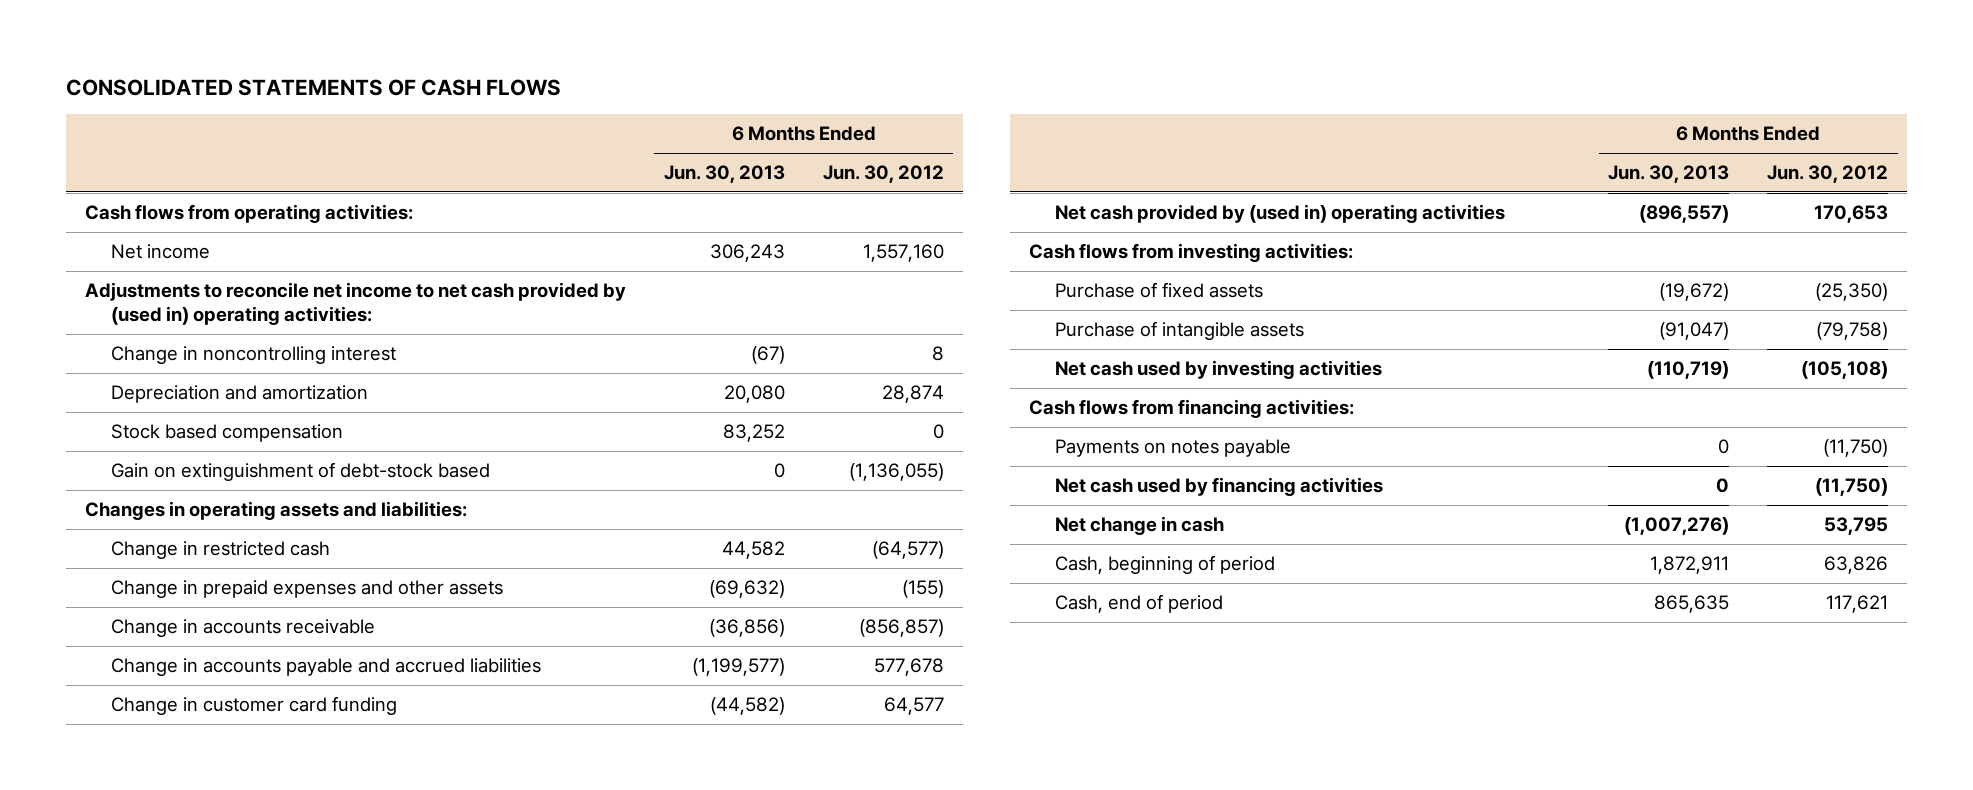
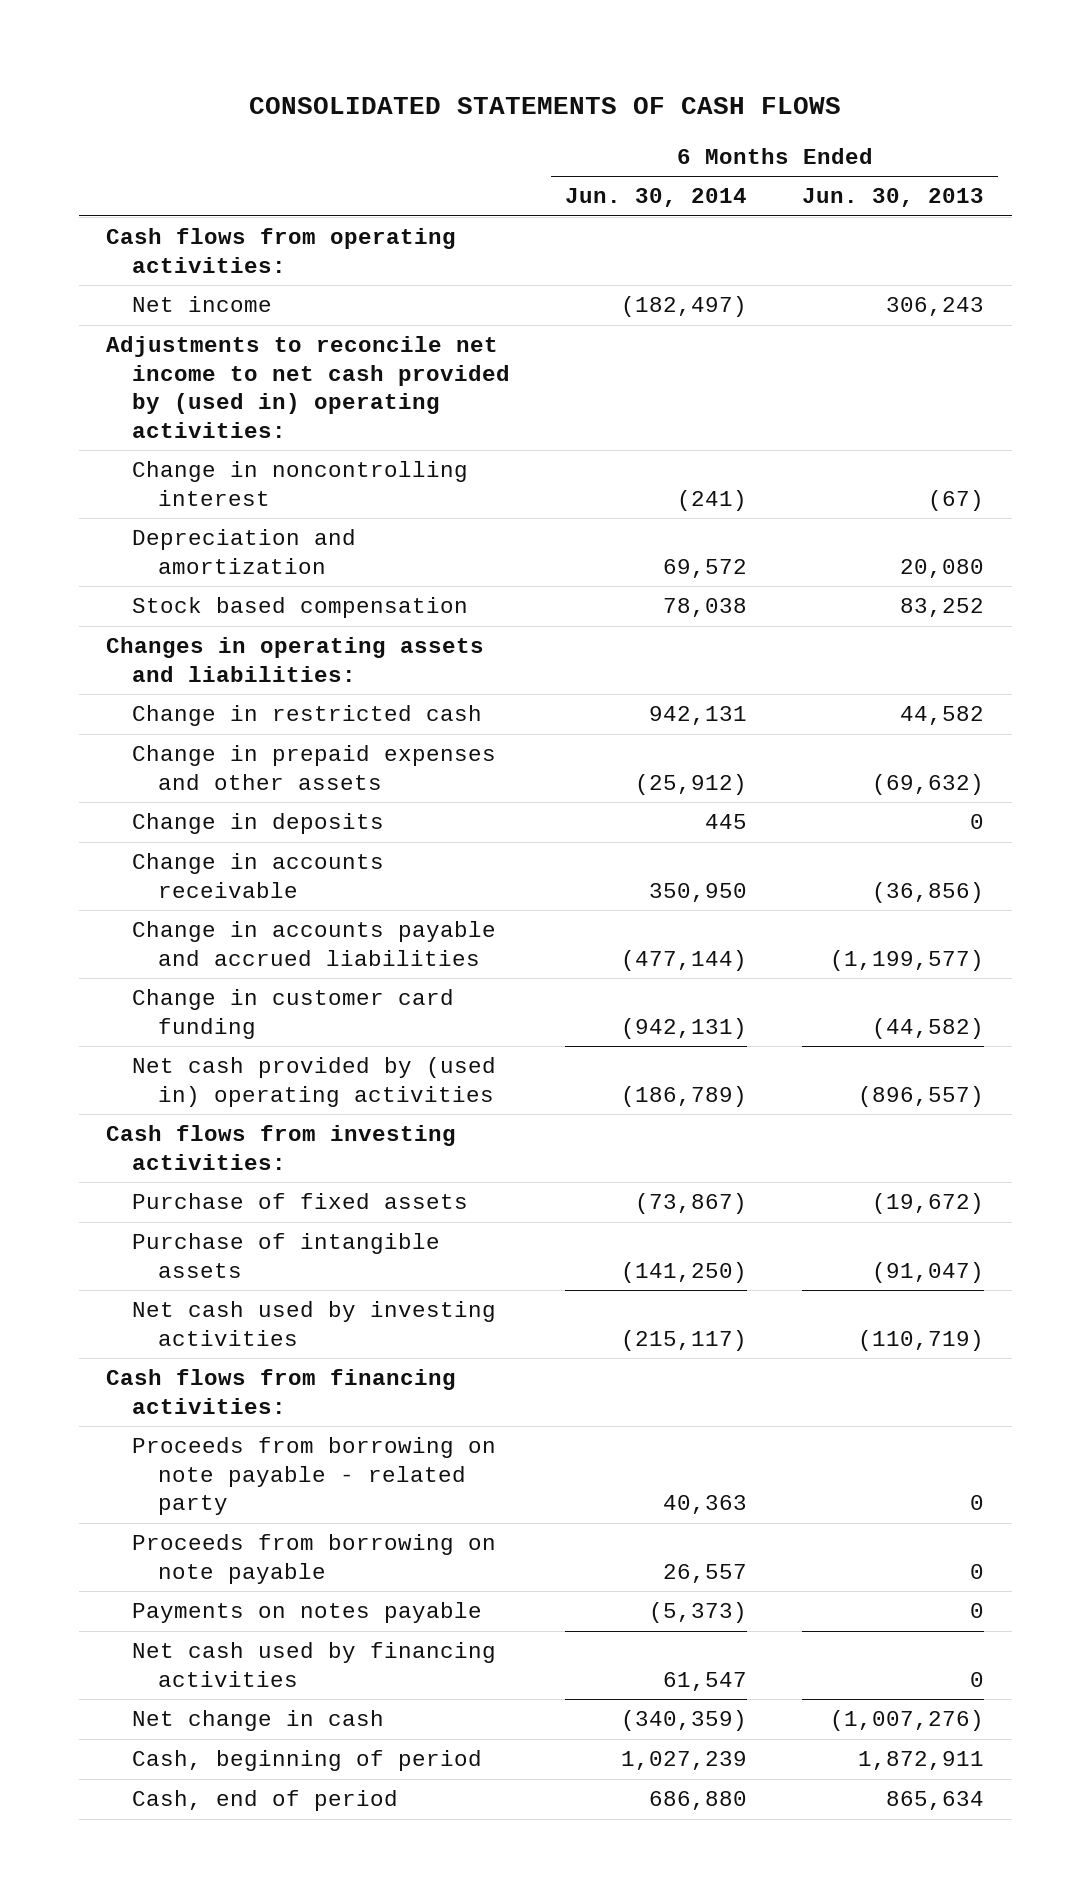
- | 6 Months Ended Jun. 30, 2013 | 6 Months Ended Jun. 30, 2012
+ | 6 Months Ended Jun. 30, 2014 | 6 Months Ended Jun. 30, 2013
- Gain on extinguishment of debt-stock based | 0 | (1,136,055)
+ Change in deposits | 445 | 0
+ Proceeds from borrowing on note payable - related party | 40,363 | 0
+ Proceeds from borrowing on note payable | 26,557 | 0
- Cash, end of period | 865,635 | 117,621
+ Cash, end of period | 686,880 | 865,634

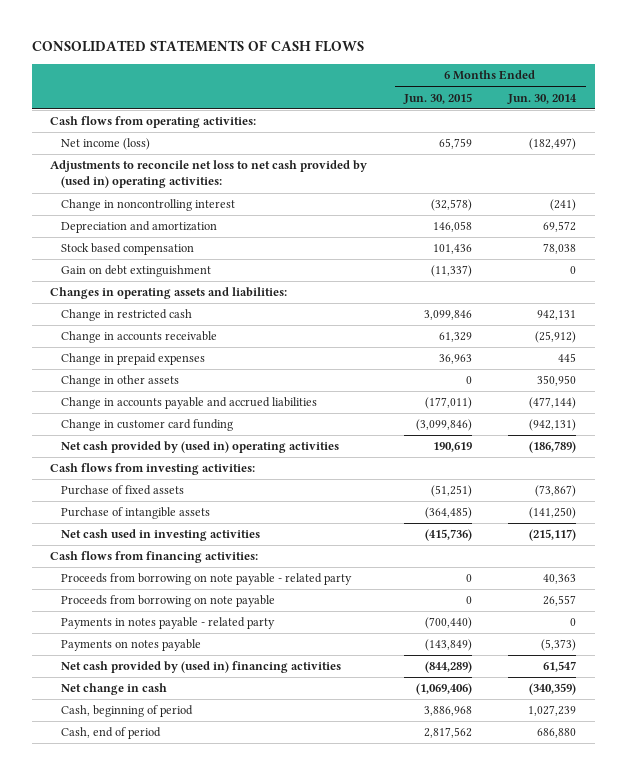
- | 6 Months Ended Jun. 30, 2014 | 6 Months Ended Jun. 30, 2013
+ | 6 Months Ended Jun. 30, 2015 | 6 Months Ended Jun. 30, 2014
- Net income | (182,497) | 306,243
- Adjustments to reconcile net income to net cash provided by (used in) operating activities:
+ Net income (loss) | 65,759 | (182,497)
+ Adjustments to reconcile net loss to net cash provided by (used in) operating activities:
+ Gain on debt extinguishment | (11,337) | 0
- Change in prepaid expenses and other assets | (25,912) | (69,632)
- Change in deposits | 445 | 0
- Change in accounts receivable | 350,950 | (36,856)
+ Change in accounts receivable | 61,329 | (25,912)
+ Change in prepaid expenses | 36,963 | 445
+ Change in other assets | 0 | 350,950
- Net cash used by investing activities | (215,117) | (110,719)
+ Net cash used in investing activities | (415,736) | (215,117)
+ Payments in notes payable - related party | (700,440) | 0
- Net cash used by financing activities | 61,547 | 0
+ Net cash provided by (used in) financing activities | (844,289) | 61,547

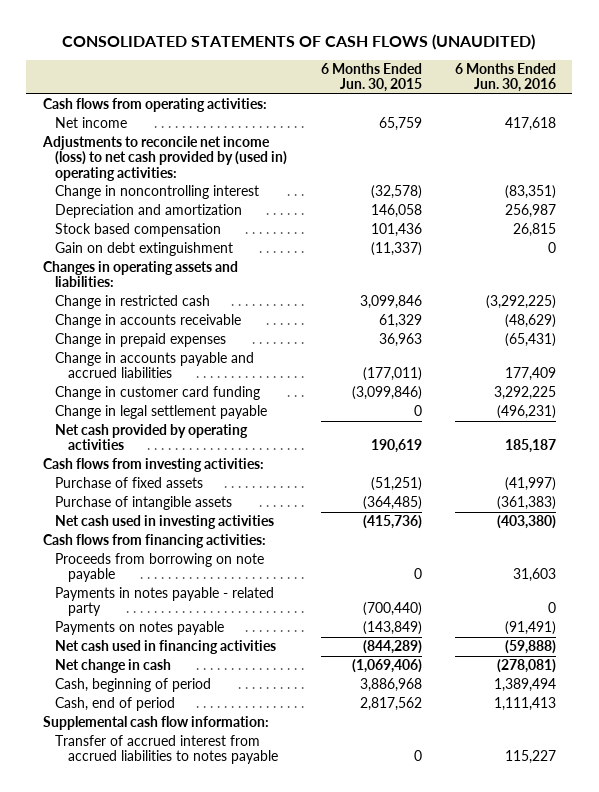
- CONSOLIDATED STATEMENTS OF CASH FLOWS
+ CONSOLIDATED STATEMENTS OF CASH FLOWS (UNAUDITED)
- | 6 Months Ended Jun. 30, 2015 | 6 Months Ended Jun. 30, 2014
+ | 6 Months Ended Jun. 30, 2015 | 6 Months Ended Jun. 30, 2016
- Net income (loss) | 65,759 | (182,497)
- Adjustments to reconcile net loss to net cash provided by (used in) operating activities:
+ Net income | 65,759 | 417,618
+ Adjustments to reconcile net income (loss) to net cash provided by (used in) operating activities:
- Change in other assets | 0 | 350,950
- Net cash provided by (used in) operating activities | 190,619 | (186,789)
+ Change in legal settlement payable | 0 | (496,231)
+ Net cash provided by operating activities | 190,619 | 185,187
- Proceeds from borrowing on note payable - related party | 0 | 40,363
- Net cash provided by (used in) financing activities | (844,289) | 61,547
+ Net cash used in financing activities | (844,289) | (59,888)
+ Supplemental cash flow information:
+ Transfer of accrued interest from accrued liabilities to notes payable | 0 | 115,227

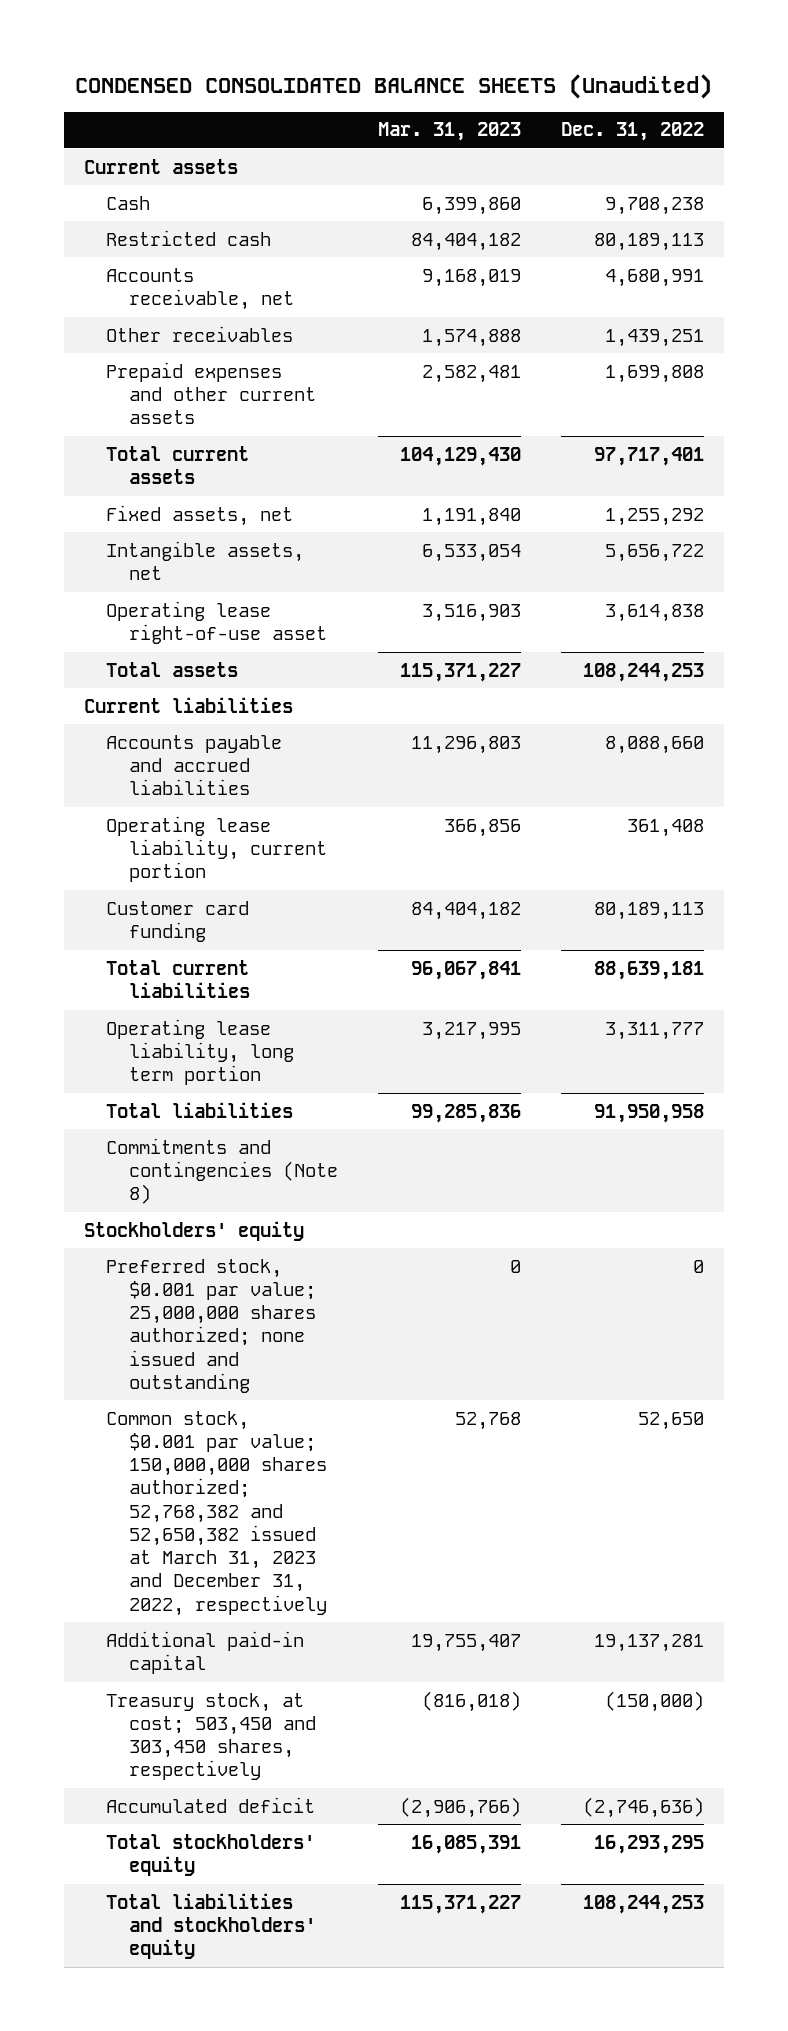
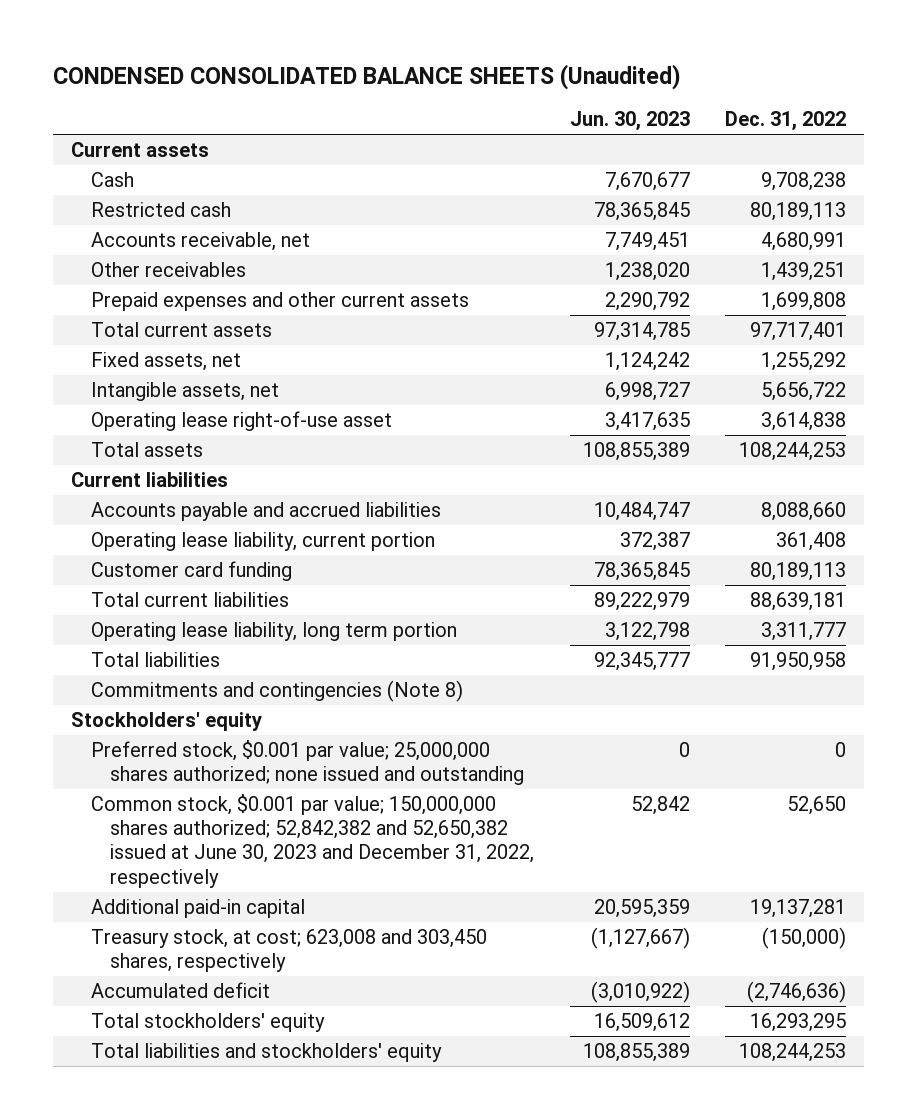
- | Mar. 31, 2023 | Dec. 31, 2022
+ | Jun. 30, 2023 | Dec. 31, 2022
- Common stock, $0.001 par value; 150,000,000 shares authorized; 52,768,382 and 52,650,382 issued at March 31, 2023 and December 31, 2022, respectively | 52,768 | 52,650
+ Common stock, $0.001 par value; 150,000,000 shares authorized; 52,842,382 and 52,650,382 issued at June 30, 2023 and December 31, 2022, respectively | 52,842 | 52,650
- Treasury stock, at cost; 503,450 and 303,450 shares, respectively | (816,018) | (150,000)
+ Treasury stock, at cost; 623,008 and 303,450 shares, respectively | (1,127,667) | (150,000)

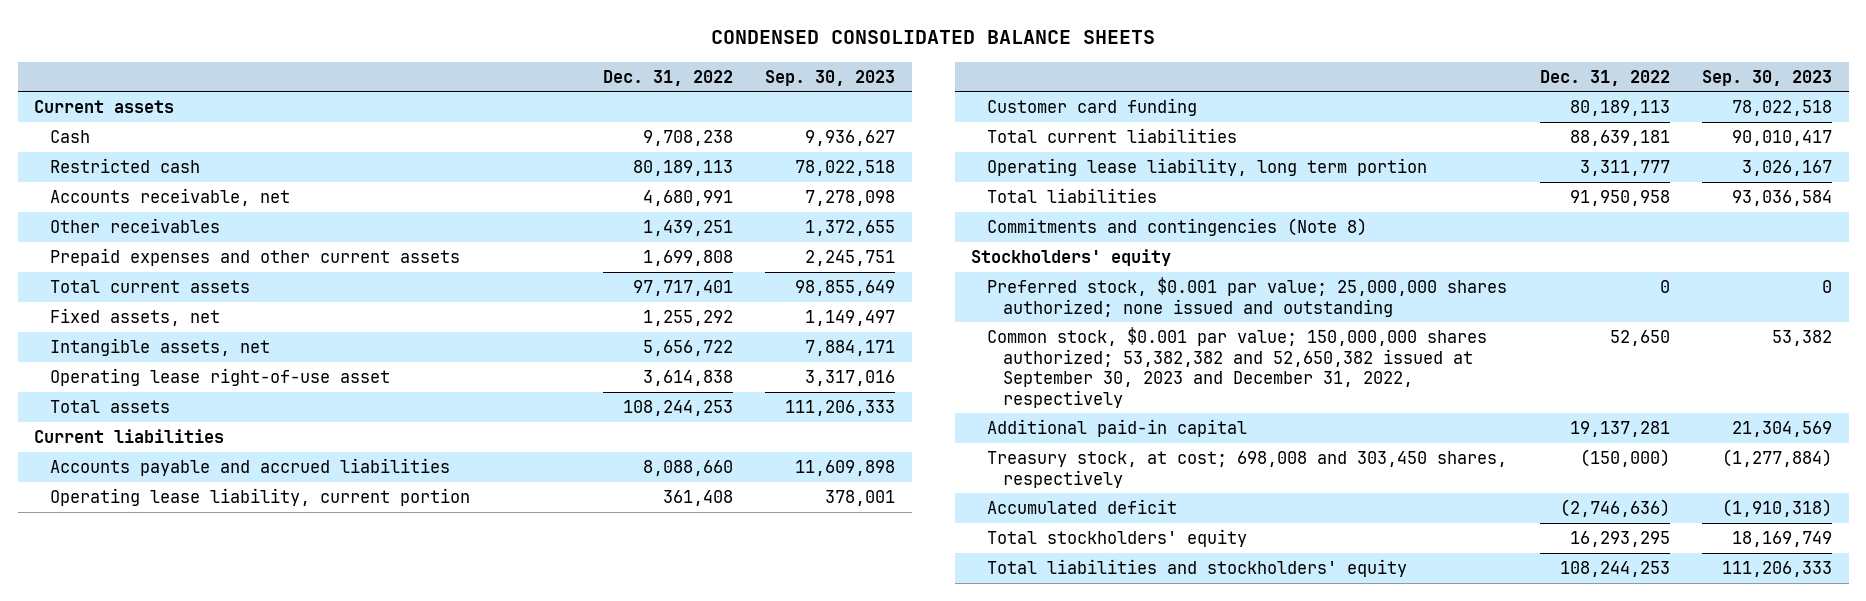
- CONDENSED CONSOLIDATED BALANCE SHEETS (Unaudited)
+ CONDENSED CONSOLIDATED BALANCE SHEETS
- | Jun. 30, 2023 | Dec. 31, 2022
+ | Dec. 31, 2022 | Sep. 30, 2023
- Common stock, $0.001 par value; 150,000,000 shares authorized; 52,842,382 and 52,650,382 issued at June 30, 2023 and December 31, 2022, respectively | 52,842 | 52,650
+ Common stock, $0.001 par value; 150,000,000 shares authorized; 53,382,382 and 52,650,382 issued at September 30, 2023 and December 31, 2022, respectively | 52,650 | 53,382
- Treasury stock, at cost; 623,008 and 303,450 shares, respectively | (1,127,667) | (150,000)
+ Treasury stock, at cost; 698,008 and 303,450 shares, respectively | (150,000) | (1,277,884)

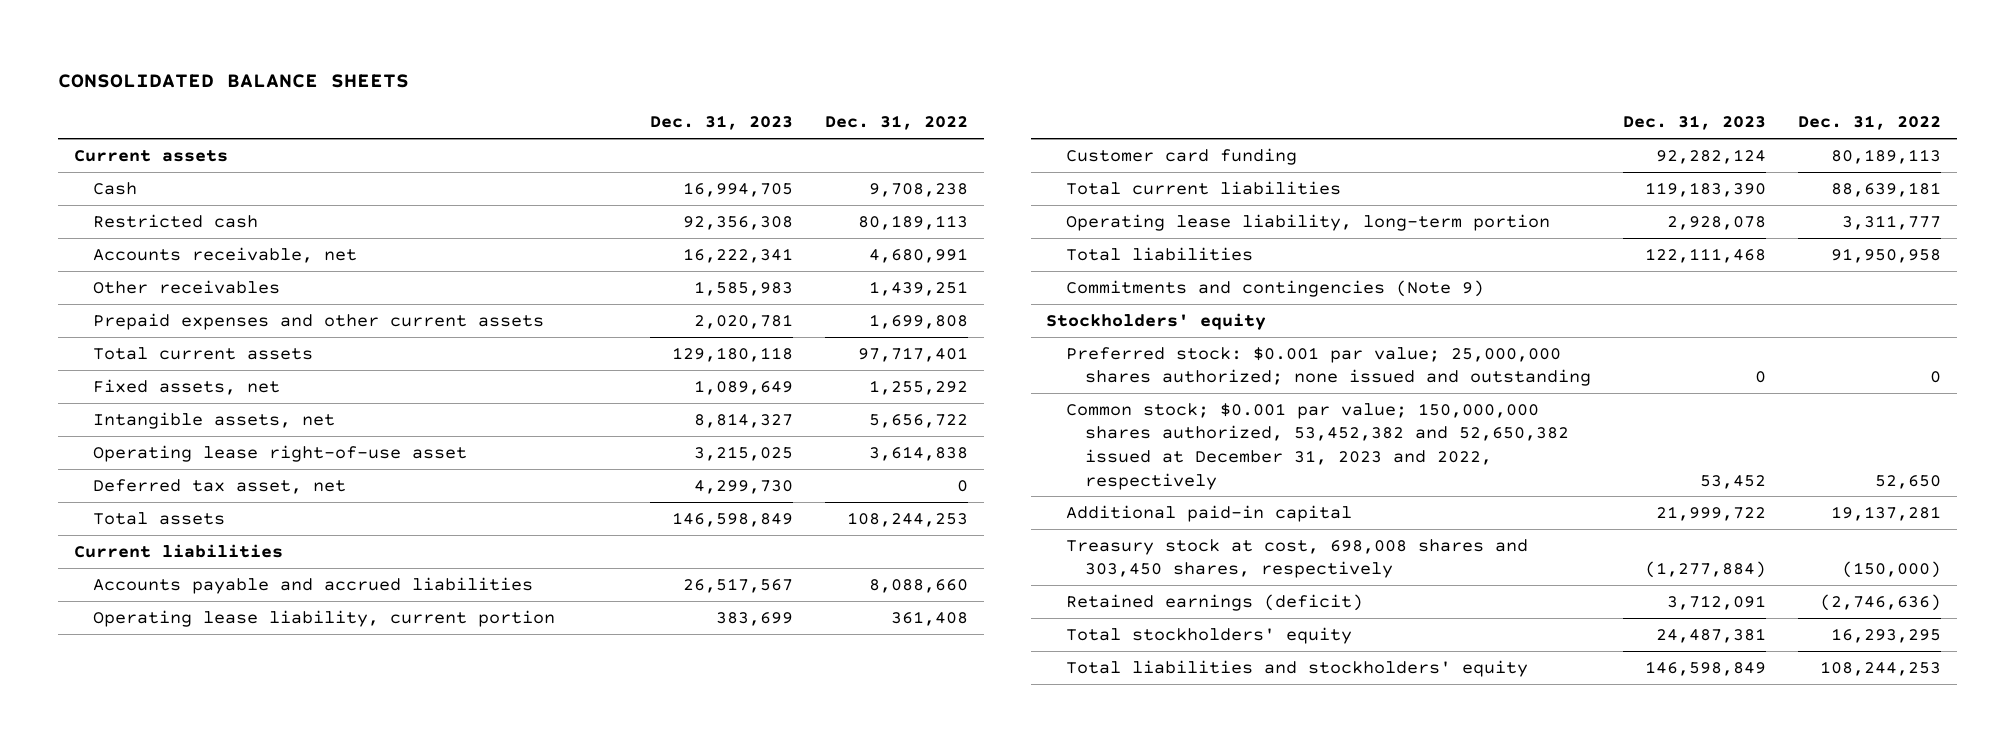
- CONDENSED CONSOLIDATED BALANCE SHEETS
+ CONSOLIDATED BALANCE SHEETS
- | Dec. 31, 2022 | Sep. 30, 2023
+ | Dec. 31, 2023 | Dec. 31, 2022
+ Deferred tax asset, net | 4,299,730 | 0
- Operating lease liability, long term portion | 3,311,777 | 3,026,167
+ Operating lease liability, long-term portion | 2,928,078 | 3,311,777
- Commitments and contingencies (Note 8)
+ Commitments and contingencies (Note 9)
- Preferred stock, $0.001 par value; 25,000,000 shares authorized; none issued and outstanding | 0 | 0
- Common stock, $0.001 par value; 150,000,000 shares authorized; 53,382,382 and 52,650,382 issued at September 30, 2023 and December 31, 2022, respectively | 52,650 | 53,382
+ Preferred stock: $0.001 par value; 25,000,000 shares authorized; none issued and outstanding | 0 | 0
+ Common stock; $0.001 par value; 150,000,000 shares authorized, 53,452,382 and 52,650,382 issued at December 31, 2023 and 2022, respectively | 53,452 | 52,650
- Treasury stock, at cost; 698,008 and 303,450 shares, respectively | (150,000) | (1,277,884)
- Accumulated deficit | (2,746,636) | (1,910,318)
+ Treasury stock at cost, 698,008 shares and 303,450 shares, respectively | (1,277,884) | (150,000)
+ Retained earnings (deficit) | 3,712,091 | (2,746,636)

